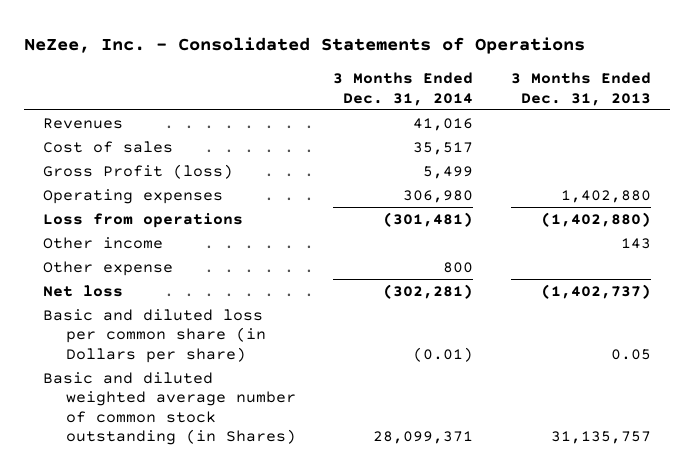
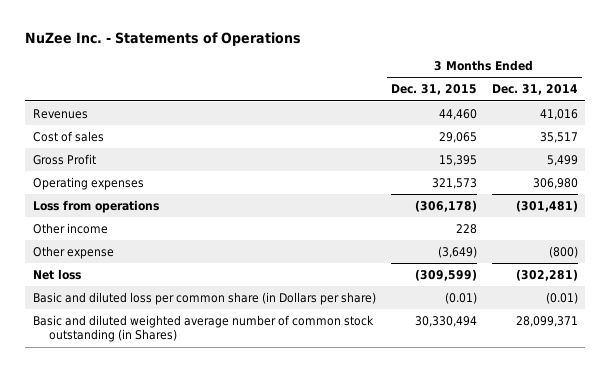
- NeZee, Inc. - Consolidated Statements of Operations
+ NuZee Inc. - Statements of Operations
- | 3 Months Ended Dec. 31, 2014 | 3 Months Ended Dec. 31, 2013
+ | 3 Months Ended Dec. 31, 2015 | 3 Months Ended Dec. 31, 2014
- Gross Profit (loss) | 5,499 |
+ Gross Profit | 15,395 | 5,499
- Other expense | 800 |
+ Other expense | (3,649) | (800)

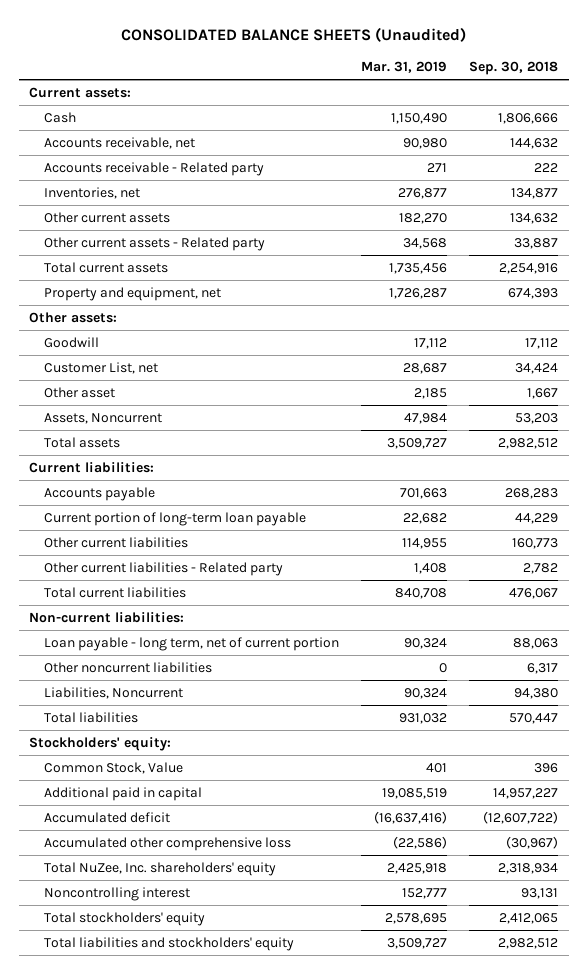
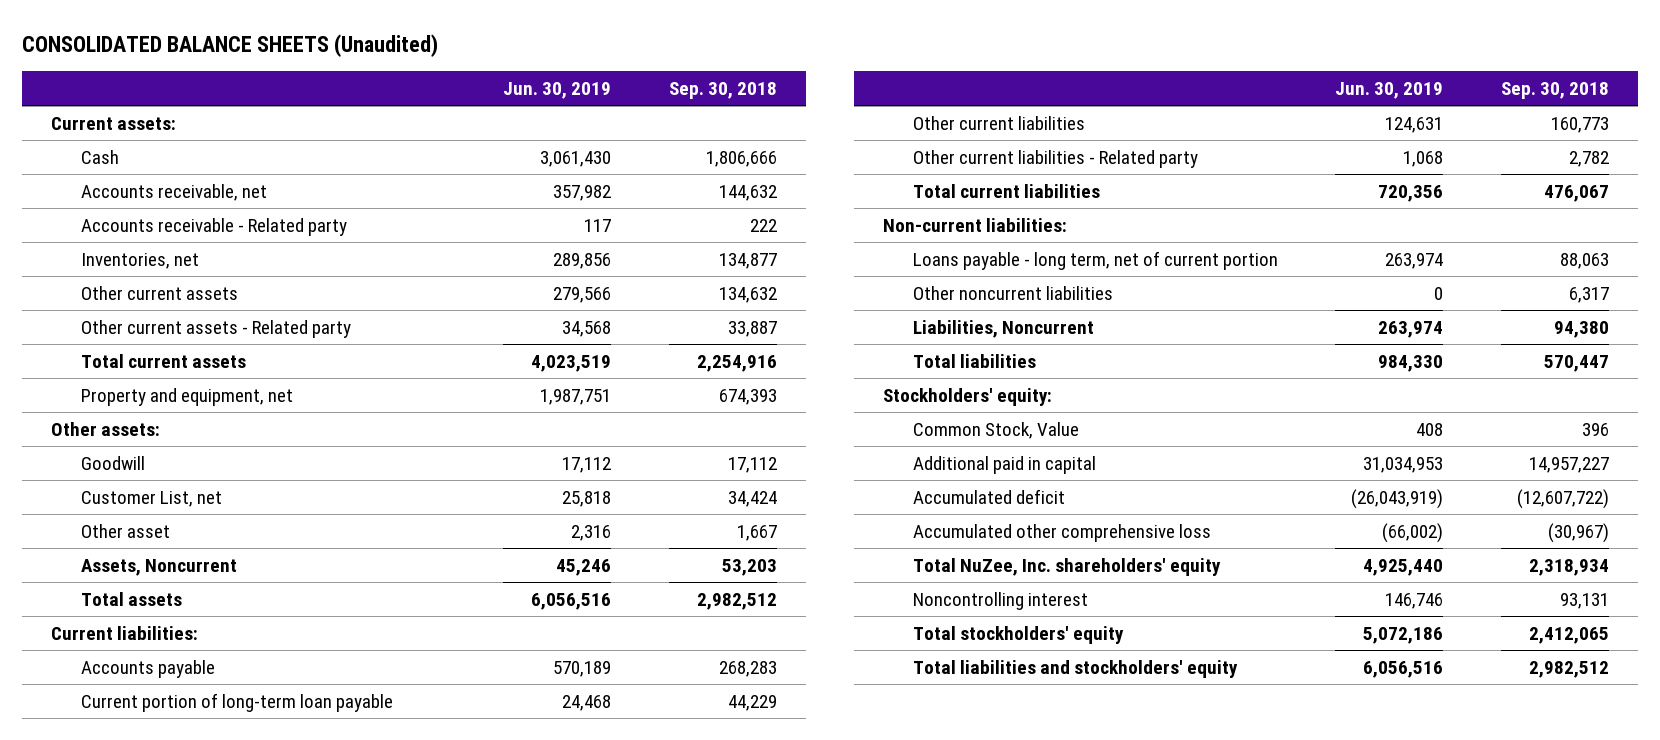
- | Mar. 31, 2019 | Sep. 30, 2018
+ | Jun. 30, 2019 | Sep. 30, 2018
- Loan payable - long term, net of current portion | 90,324 | 88,063
+ Loans payable - long term, net of current portion | 263,974 | 88,063

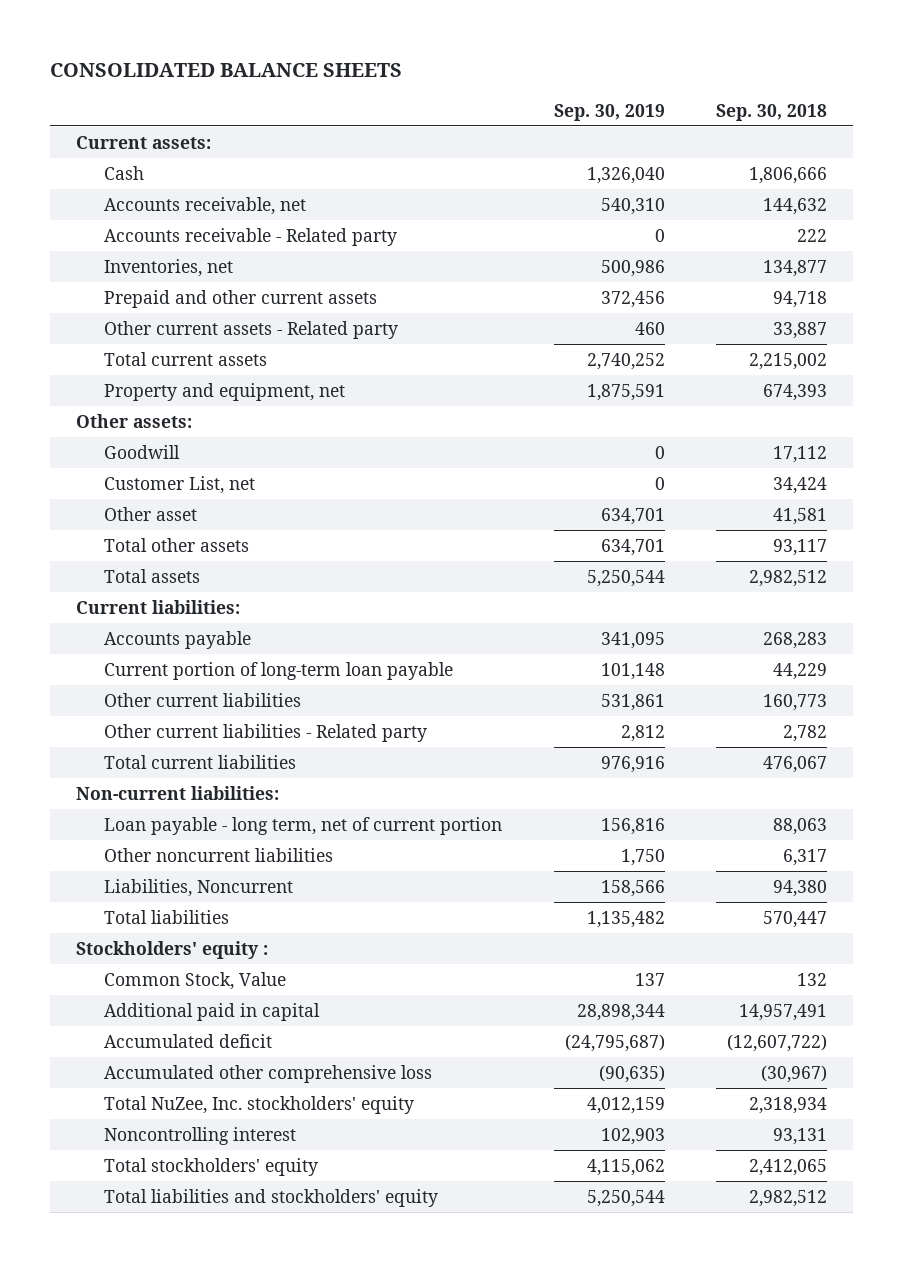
- CONSOLIDATED BALANCE SHEETS (Unaudited)
+ CONSOLIDATED BALANCE SHEETS
- | Jun. 30, 2019 | Sep. 30, 2018
+ | Sep. 30, 2019 | Sep. 30, 2018
- Other current assets | 279,566 | 134,632
+ Prepaid and other current assets | 372,456 | 94,718
- Total current assets | 4,023,519 | 2,254,916
+ Total current assets | 2,740,252 | 2,215,002
- Other asset | 2,316 | 1,667
- Assets, Noncurrent | 45,246 | 53,203
+ Other asset | 634,701 | 41,581
+ Total other assets | 634,701 | 93,117
- Loans payable - long term, net of current portion | 263,974 | 88,063
+ Loan payable - long term, net of current portion | 156,816 | 88,063
- Stockholders' equity:
- Common Stock, Value | 408 | 396
- Additional paid in capital | 31,034,953 | 14,957,227
+ Stockholders' equity :
+ Common Stock, Value | 137 | 132
+ Additional paid in capital | 28,898,344 | 14,957,491
- Total NuZee, Inc. shareholders' equity | 4,925,440 | 2,318,934
+ Total NuZee, Inc. stockholders' equity | 4,012,159 | 2,318,934

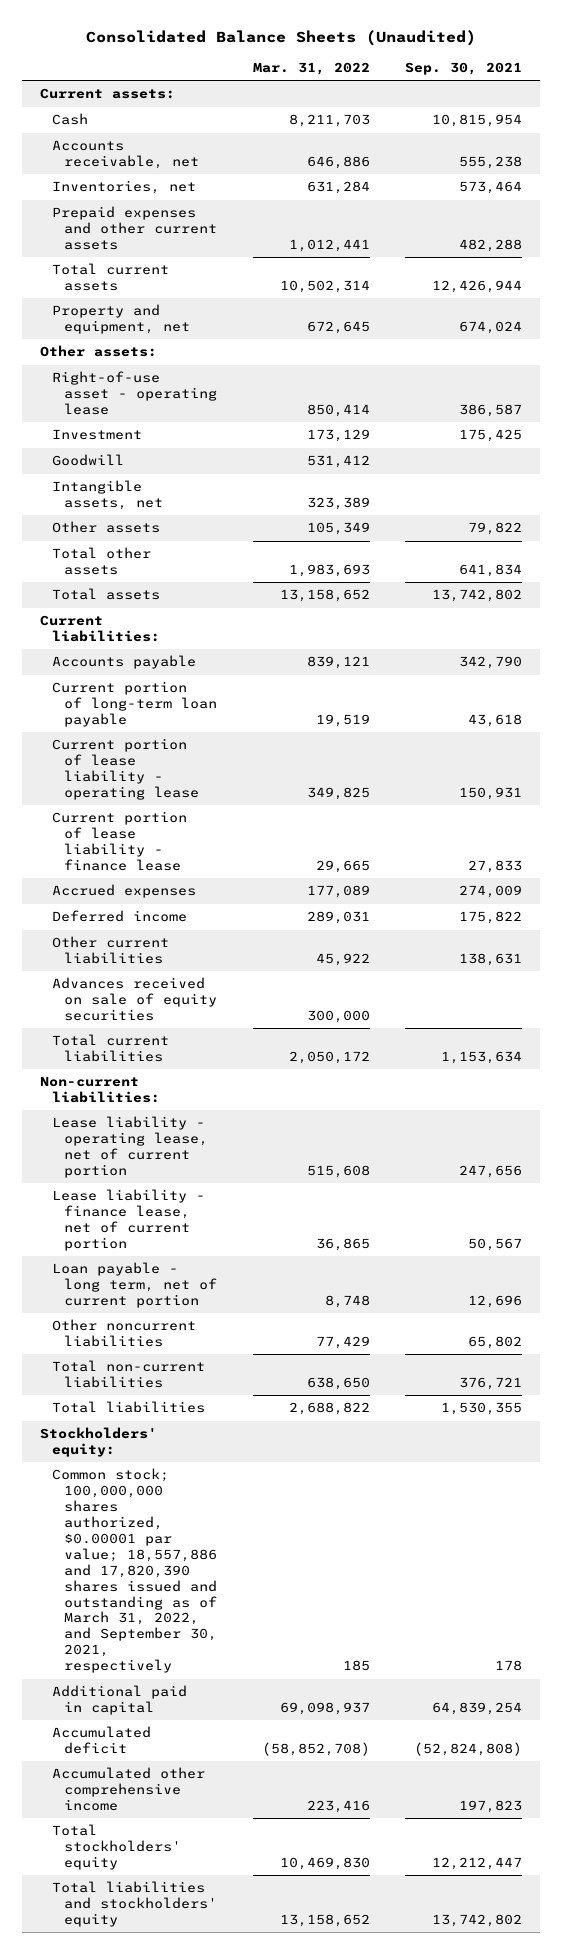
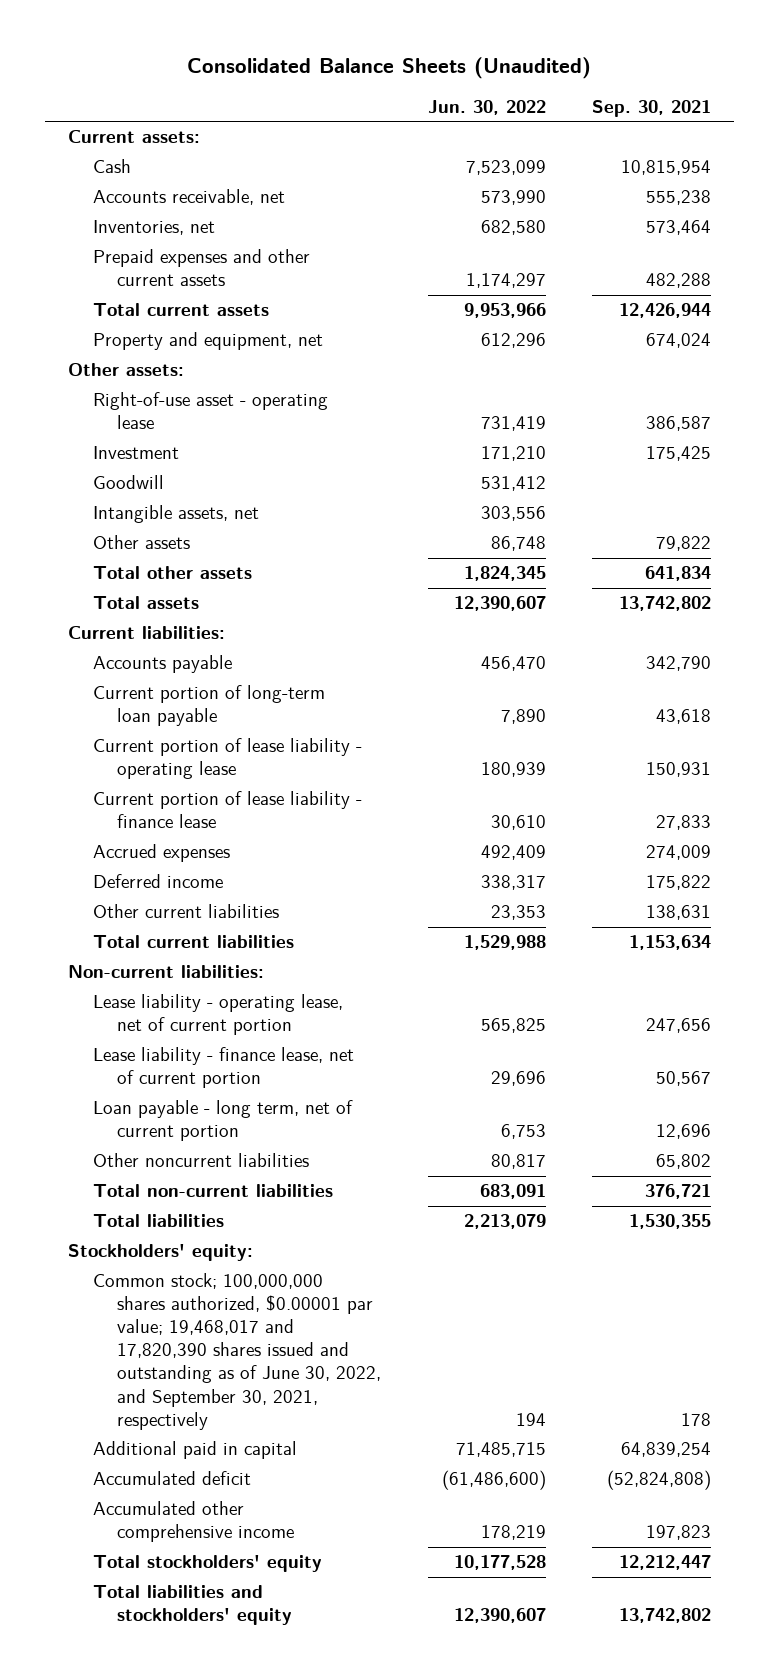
- | Mar. 31, 2022 | Sep. 30, 2021
+ | Jun. 30, 2022 | Sep. 30, 2021
- Advances received on sale of equity securities | 300,000 |
- Common stock; 100,000,000 shares authorized, $0.00001 par value; 18,557,886 and 17,820,390 shares issued and outstanding as of March 31, 2022, and September 30, 2021, respectively | 185 | 178
+ Common stock; 100,000,000 shares authorized, $0.00001 par value; 19,468,017 and 17,820,390 shares issued and outstanding as of June 30, 2022, and September 30, 2021, respectively | 194 | 178

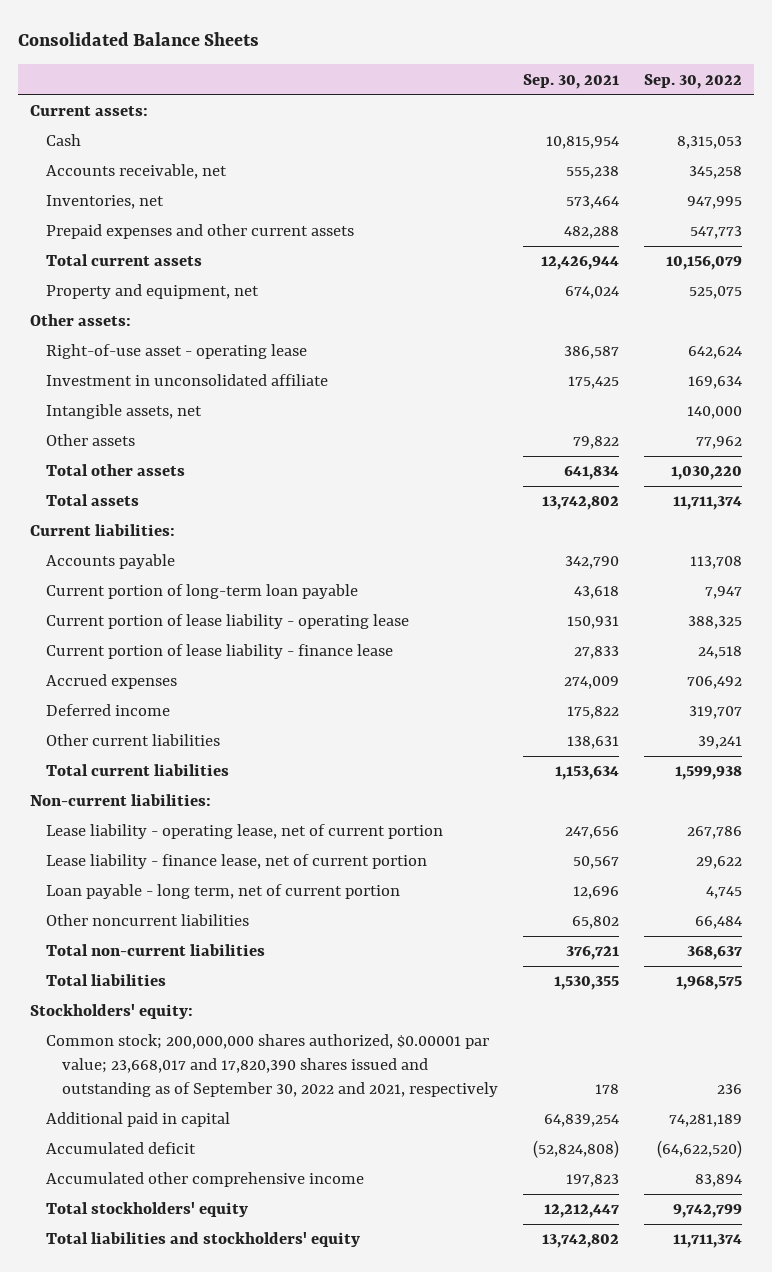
- Consolidated Balance Sheets (Unaudited)
+ Consolidated Balance Sheets
- | Jun. 30, 2022 | Sep. 30, 2021
+ | Sep. 30, 2021 | Sep. 30, 2022
- Investment | 171,210 | 175,425
- Goodwill | 531,412 |
+ Investment in unconsolidated affiliate | 175,425 | 169,634
- Common stock; 100,000,000 shares authorized, $0.00001 par value; 19,468,017 and 17,820,390 shares issued and outstanding as of June 30, 2022, and September 30, 2021, respectively | 194 | 178
+ Common stock; 200,000,000 shares authorized, $0.00001 par value; 23,668,017 and 17,820,390 shares issued and outstanding as of September 30, 2022 and 2021, respectively | 178 | 236

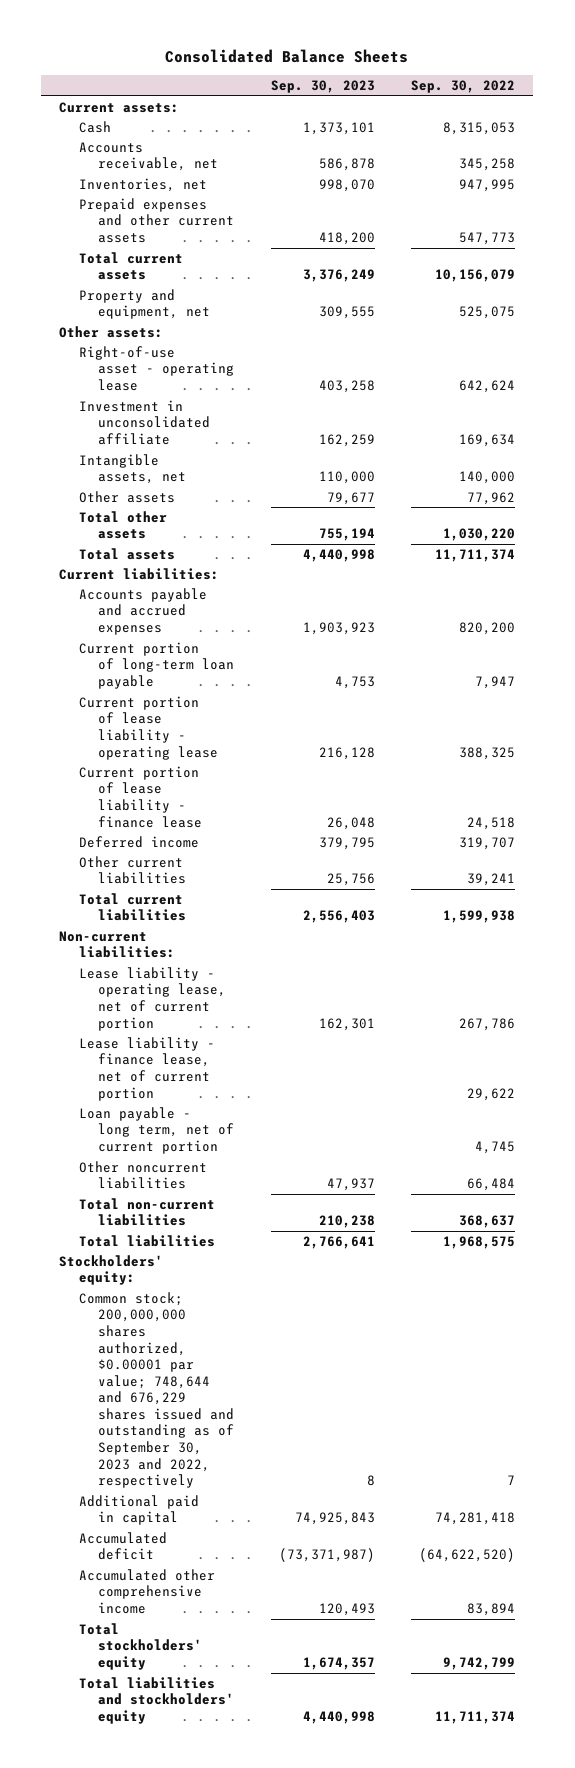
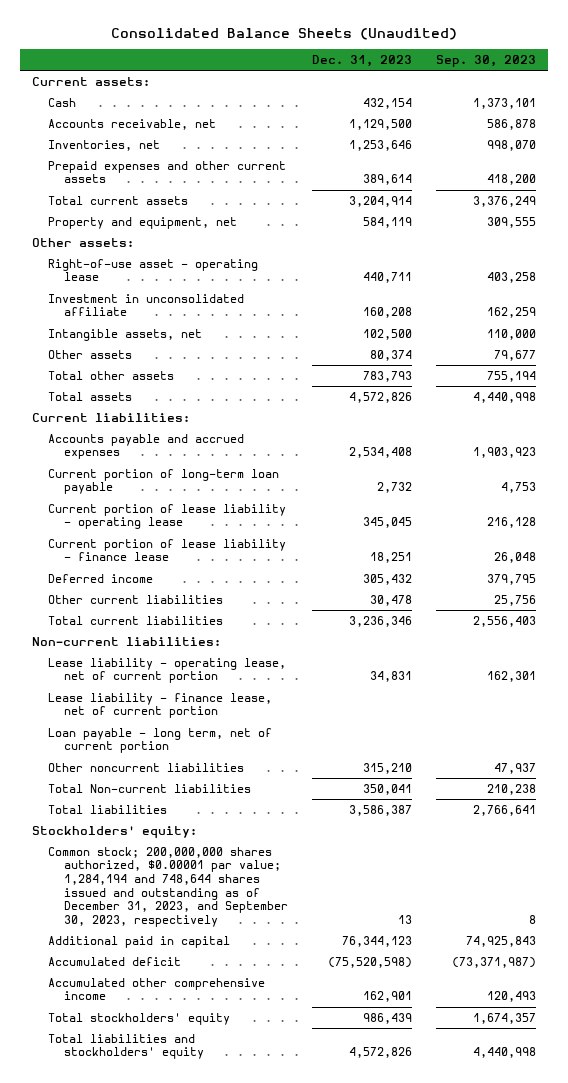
- Consolidated Balance Sheets
+ Consolidated Balance Sheets (Unaudited)
- | Sep. 30, 2023 | Sep. 30, 2022
+ | Dec. 31, 2023 | Sep. 30, 2023
- Total non-current liabilities | 210,238 | 368,637
+ Total Non-current liabilities | 350,041 | 210,238
- Common stock; 200,000,000 shares authorized, $0.00001 par value; 748,644 and 676,229 shares issued and outstanding as of September 30, 2023 and 2022, respectively | 8 | 7
+ Common stock; 200,000,000 shares authorized, $0.00001 par value; 1,284,194 and 748,644 shares issued and outstanding as of December 31, 2023, and September 30, 2023, respectively | 13 | 8

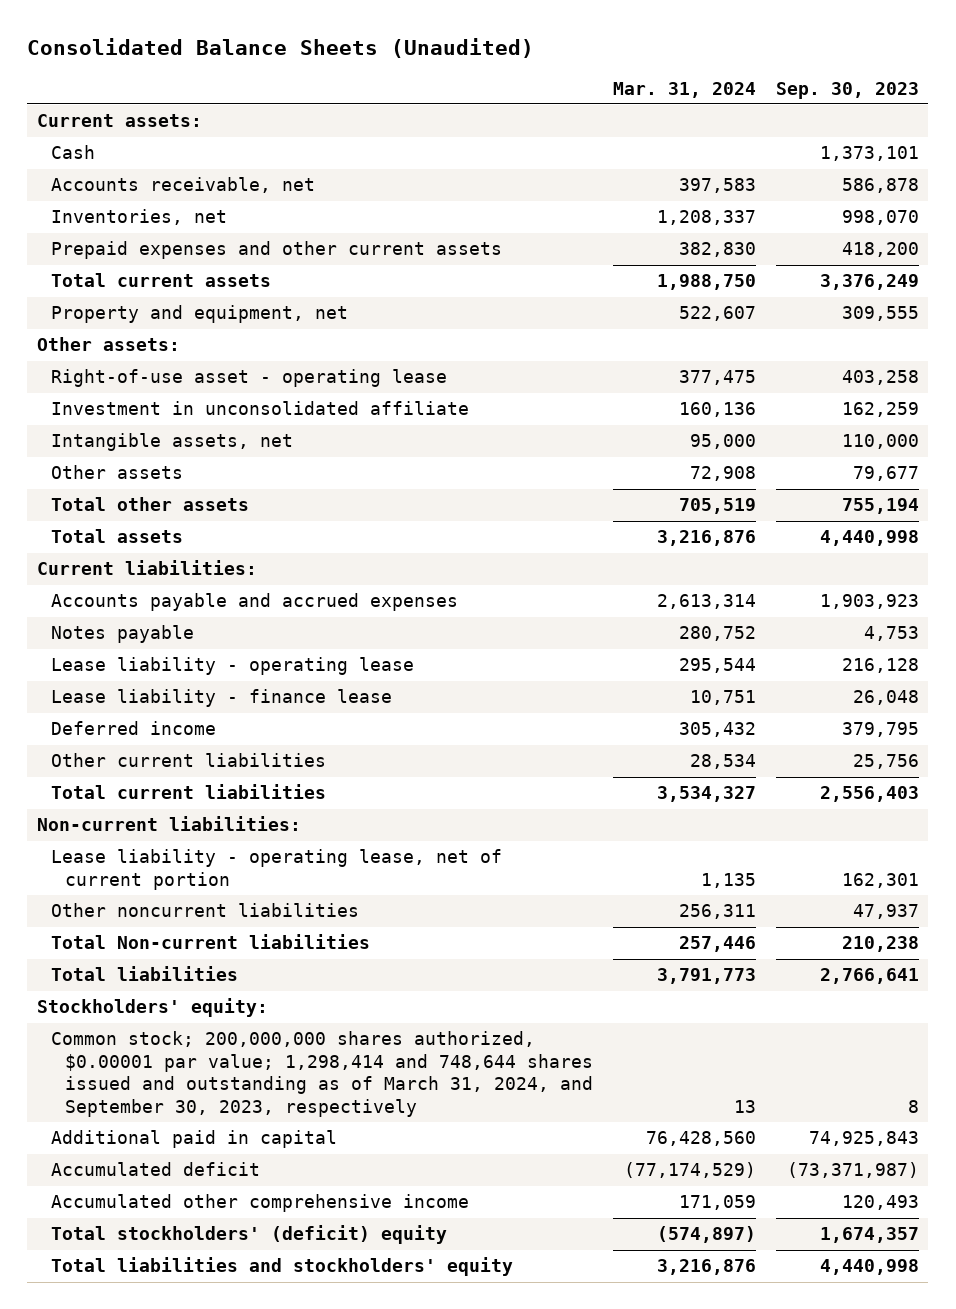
- | Dec. 31, 2023 | Sep. 30, 2023
+ | Mar. 31, 2024 | Sep. 30, 2023
- Current portion of long-term loan payable | 2,732 | 4,753
- Current portion of lease liability - operating lease | 345,045 | 216,128
- Current portion of lease liability - finance lease | 18,251 | 26,048
+ Notes payable | 280,752 | 4,753
+ Lease liability - operating lease | 295,544 | 216,128
+ Lease liability - finance lease | 10,751 | 26,048
- Lease liability - finance lease, net of current portion
- Loan payable - long term, net of current portion
- Common stock; 200,000,000 shares authorized, $0.00001 par value; 1,284,194 and 748,644 shares issued and outstanding as of December 31, 2023, and September 30, 2023, respectively | 13 | 8
+ Common stock; 200,000,000 shares authorized, $0.00001 par value; 1,298,414 and 748,644 shares issued and outstanding as of March 31, 2024, and September 30, 2023, respectively | 13 | 8
- Total stockholders' equity | 986,439 | 1,674,357
+ Total stockholders' (deficit) equity | (574,897) | 1,674,357

